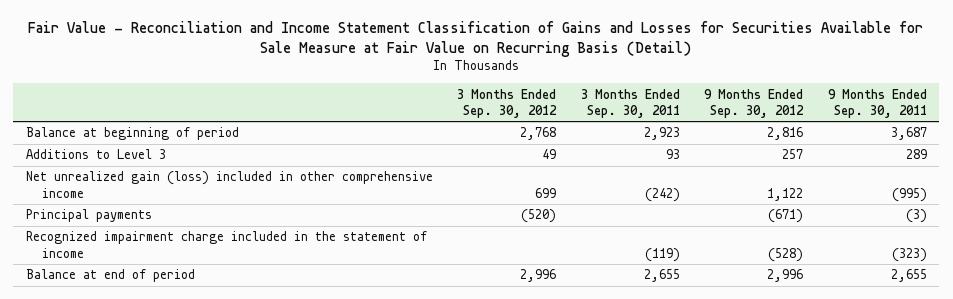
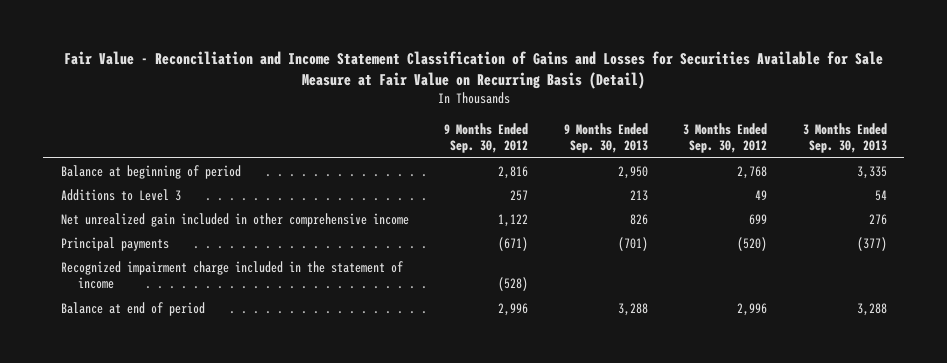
- | 3 Months Ended Sep. 30, 2012 | 3 Months Ended Sep. 30, 2011 | 9 Months Ended Sep. 30, 2012 | 9 Months Ended Sep. 30, 2011
+ | 9 Months Ended Sep. 30, 2012 | 9 Months Ended Sep. 30, 2013 | 3 Months Ended Sep. 30, 2012 | 3 Months Ended Sep. 30, 2013
- Net unrealized gain (loss) included in other comprehensive income | 699 | (242) | 1,122 | (995)
+ Net unrealized gain included in other comprehensive income | 1,122 | 826 | 699 | 276

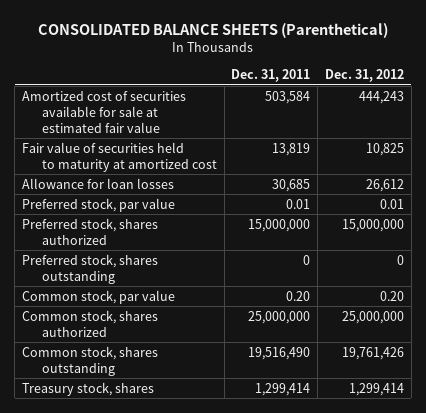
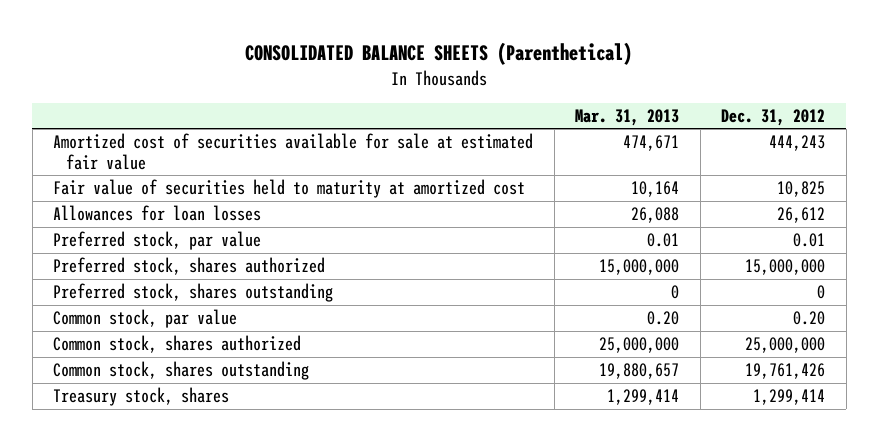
- | Dec. 31, 2011 | Dec. 31, 2012
+ | Mar. 31, 2013 | Dec. 31, 2012
- Allowance for loan losses | 30,685 | 26,612
+ Allowances for loan losses | 26,088 | 26,612

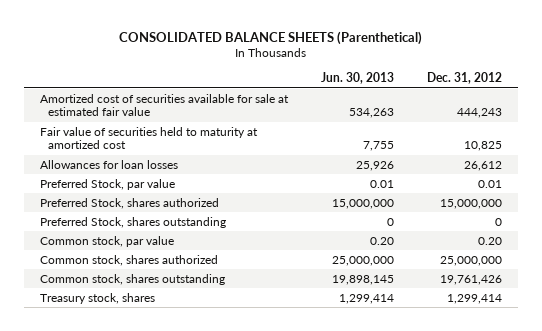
- | Mar. 31, 2013 | Dec. 31, 2012
+ | Jun. 30, 2013 | Dec. 31, 2012
- Preferred stock, par value | 0.01 | 0.01
- Preferred stock, shares authorized | 15,000,000 | 15,000,000
- Preferred stock, shares outstanding | 0 | 0
+ Preferred Stock, par value | 0.01 | 0.01
+ Preferred Stock, shares authorized | 15,000,000 | 15,000,000
+ Preferred Stock, shares outstanding | 0 | 0

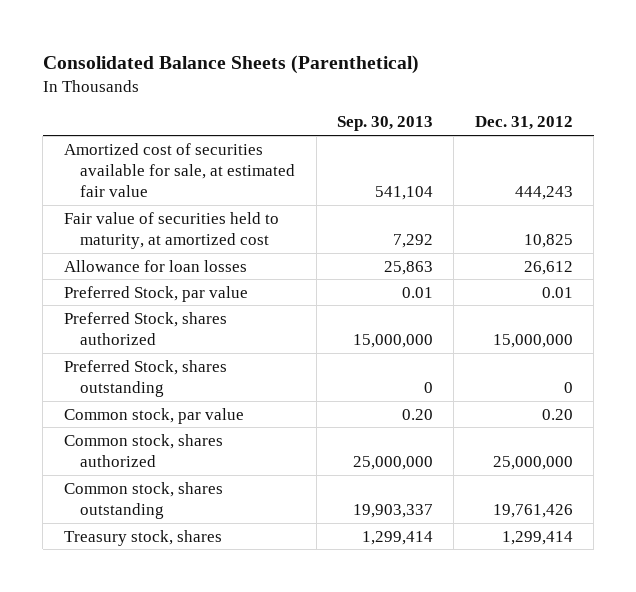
- CONSOLIDATED BALANCE SHEETS (Parenthetical)
+ Consolidated Balance Sheets (Parenthetical)
- | Jun. 30, 2013 | Dec. 31, 2012
+ | Sep. 30, 2013 | Dec. 31, 2012
- Amortized cost of securities available for sale at estimated fair value | 534,263 | 444,243
- Fair value of securities held to maturity at amortized cost | 7,755 | 10,825
- Allowances for loan losses | 25,926 | 26,612
+ Amortized cost of securities available for sale, at estimated fair value | 541,104 | 444,243
+ Fair value of securities held to maturity, at amortized cost | 7,292 | 10,825
+ Allowance for loan losses | 25,863 | 26,612

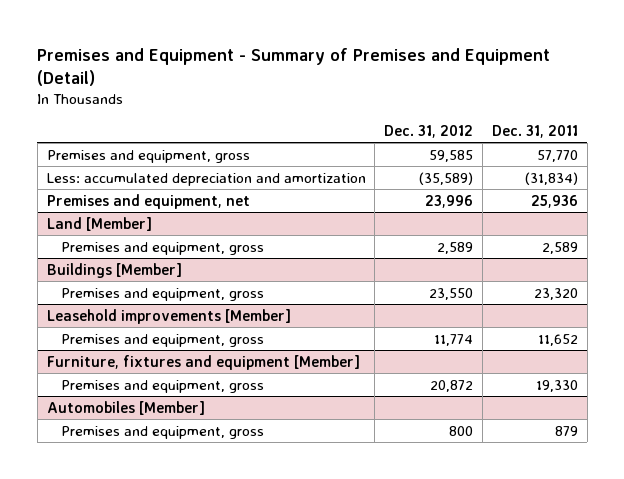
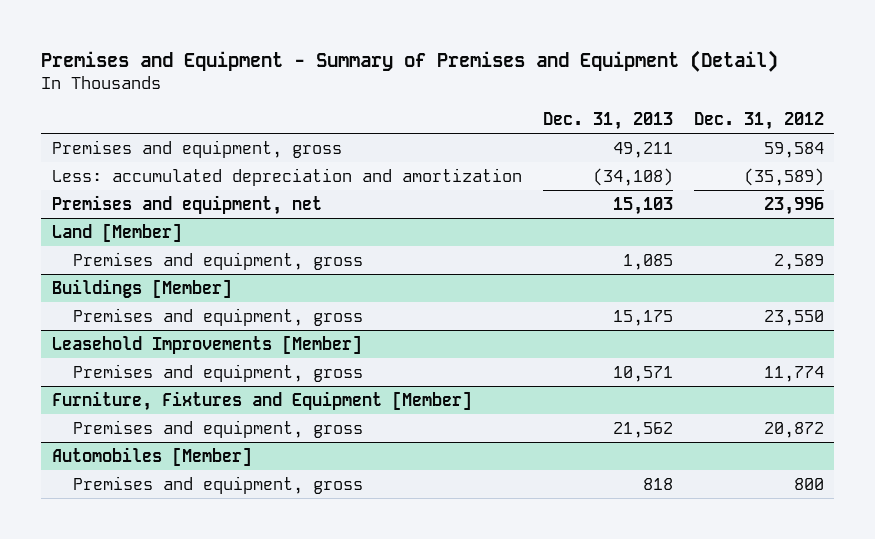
- | Dec. 31, 2012 | Dec. 31, 2011
+ | Dec. 31, 2013 | Dec. 31, 2012
- Premises and equipment, gross | 59,585 | 57,770
+ Premises and equipment, gross | 49,211 | 59,584
- Leasehold improvements [Member]
+ Leasehold Improvements [Member]
- Furniture, fixtures and equipment [Member]
+ Furniture, Fixtures and Equipment [Member]

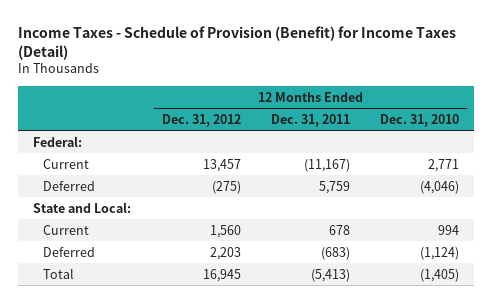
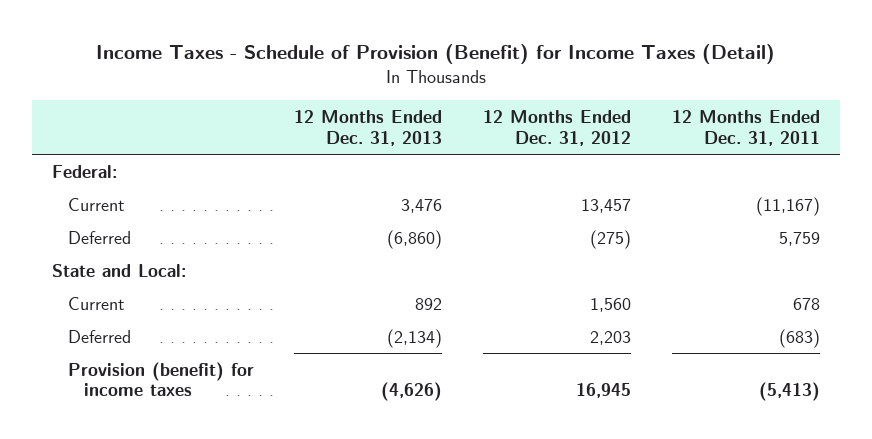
- | 12 Months Ended Dec. 31, 2012 | 12 Months Ended Dec. 31, 2011 | 12 Months Ended Dec. 31, 2010
+ | 12 Months Ended Dec. 31, 2013 | 12 Months Ended Dec. 31, 2012 | 12 Months Ended Dec. 31, 2011
- Total | 16,945 | (5,413) | (1,405)
+ Provision (benefit) for income taxes | (4,626) | 16,945 | (5,413)

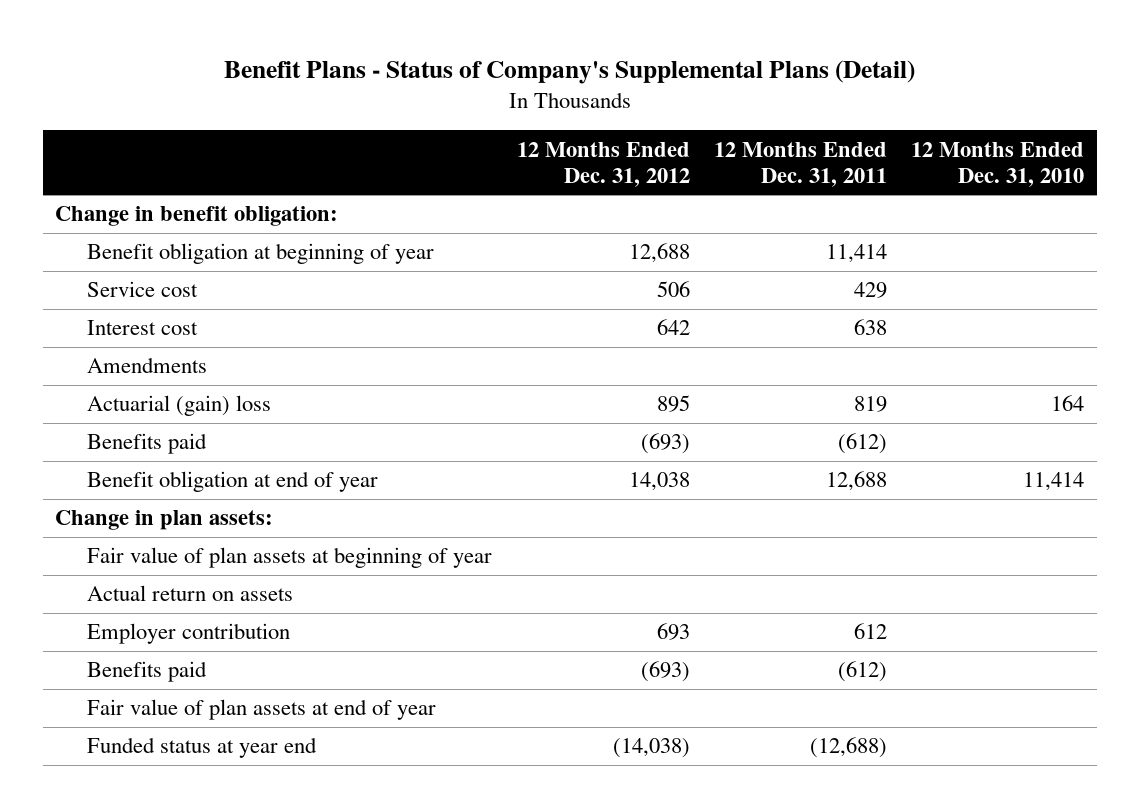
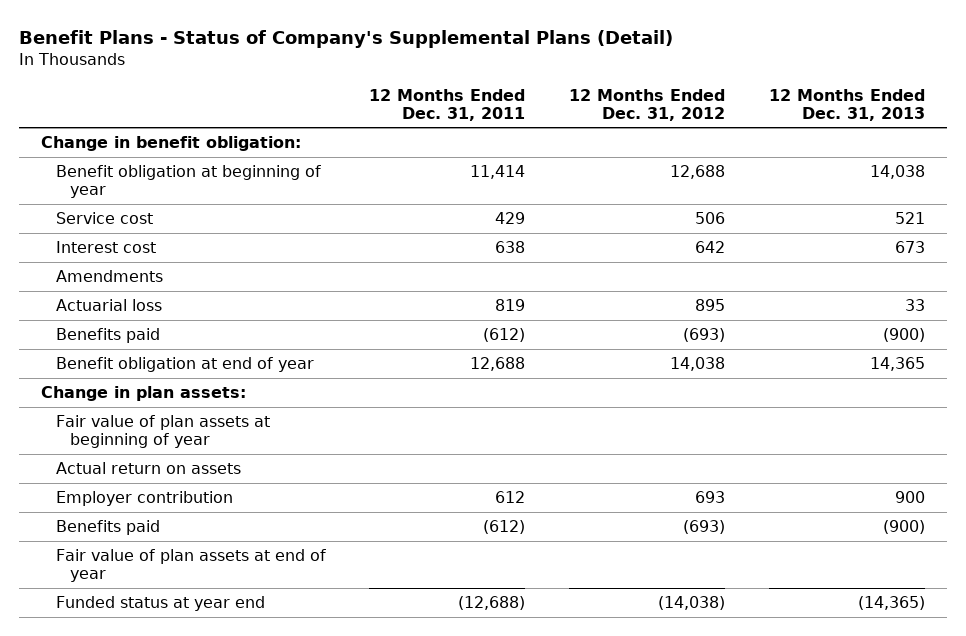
- | 12 Months Ended Dec. 31, 2012 | 12 Months Ended Dec. 31, 2011 | 12 Months Ended Dec. 31, 2010
+ | 12 Months Ended Dec. 31, 2011 | 12 Months Ended Dec. 31, 2012 | 12 Months Ended Dec. 31, 2013
- Actuarial (gain) loss | 895 | 819 | 164
+ Actuarial loss | 819 | 895 | 33

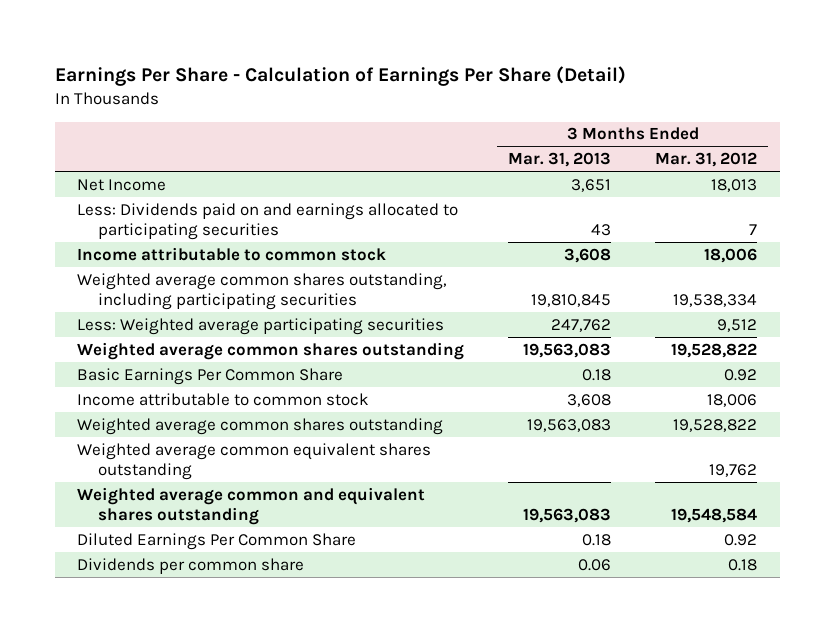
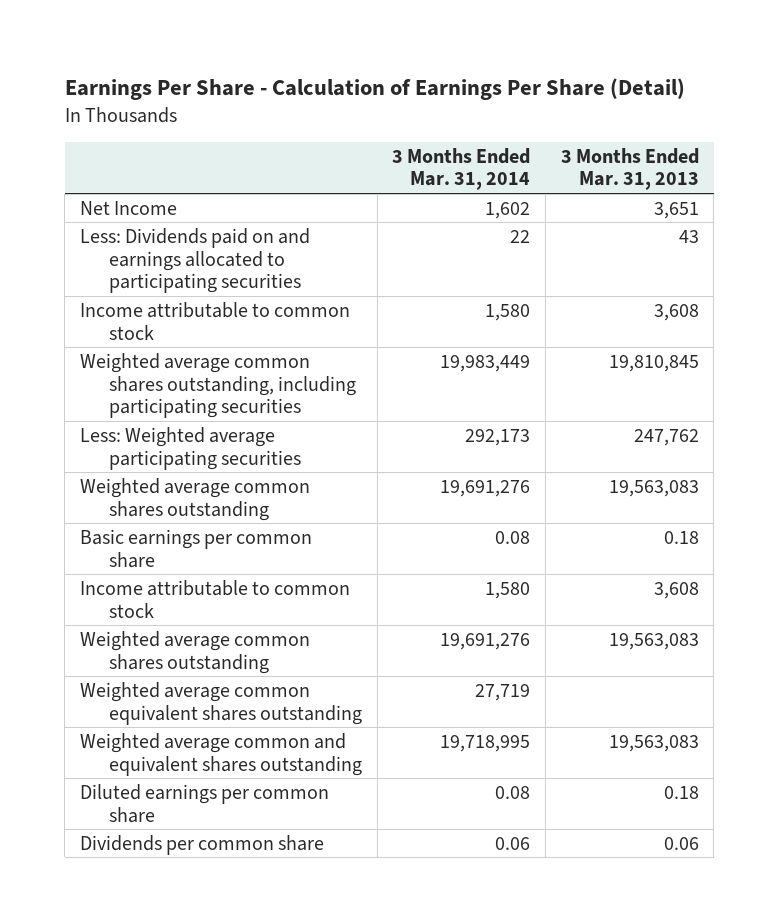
- | 3 Months Ended Mar. 31, 2013 | 3 Months Ended Mar. 31, 2012
+ | 3 Months Ended Mar. 31, 2014 | 3 Months Ended Mar. 31, 2013
- Basic Earnings Per Common Share | 0.18 | 0.92
+ Basic earnings per common share | 0.08 | 0.18
- Diluted Earnings Per Common Share | 0.18 | 0.92
+ Diluted earnings per common share | 0.08 | 0.18

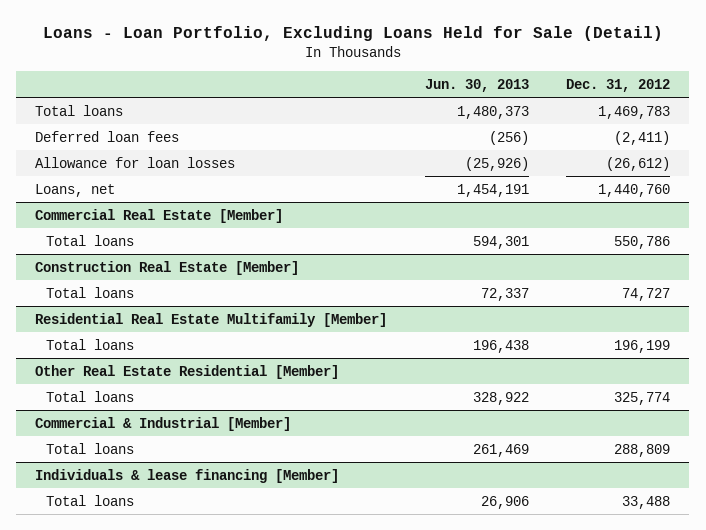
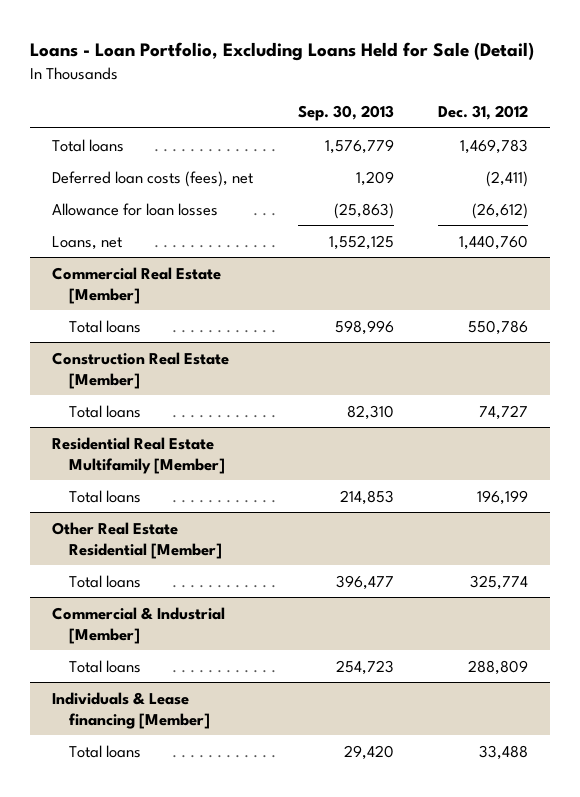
- | Jun. 30, 2013 | Dec. 31, 2012
+ | Sep. 30, 2013 | Dec. 31, 2012
- Deferred loan fees | (256) | (2,411)
+ Deferred loan costs (fees), net | 1,209 | (2,411)
- Individuals & lease financing [Member]
+ Individuals & Lease financing [Member]

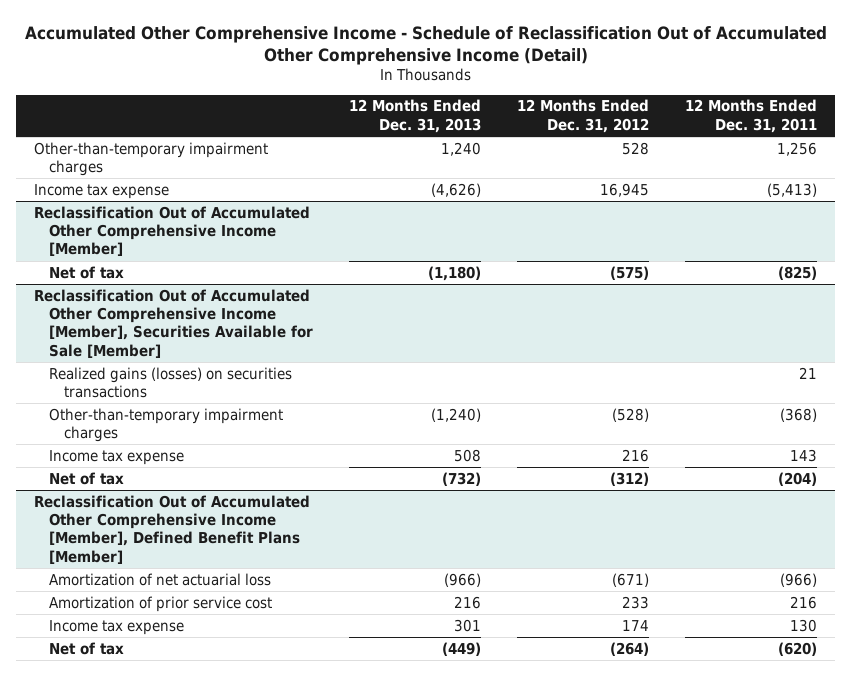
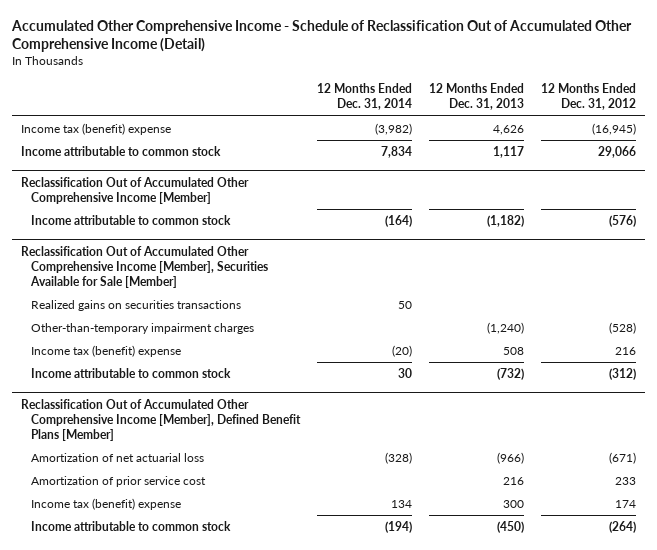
- | 12 Months Ended Dec. 31, 2013 | 12 Months Ended Dec. 31, 2012 | 12 Months Ended Dec. 31, 2011
+ | 12 Months Ended Dec. 31, 2014 | 12 Months Ended Dec. 31, 2013 | 12 Months Ended Dec. 31, 2012
- Other-than-temporary impairment charges | 1,240 | 528 | 1,256
- Income tax expense | (4,626) | 16,945 | (5,413)
+ Income tax (benefit) expense | (3,982) | 4,626 | (16,945)
+ Income attributable to common stock | 7,834 | 1,117 | 29,066
@ Reclassification Out of Accumulated Other Comprehensive Income [Member]
- Net of tax | (1,180) | (575) | (825)
+ Income attributable to common stock | (164) | (1,182) | (576)
@ Reclassification Out of Accumulated Other Comprehensive Income [Member], Securities Available for Sale [Member]
- Realized gains (losses) on securities transactions | | | 21
+ Realized gains on securities transactions | 50 | |
- Income tax expense | 508 | 216 | 143
- Net of tax | (732) | (312) | (204)
+ Income tax (benefit) expense | (20) | 508 | 216
+ Income attributable to common stock | 30 | (732) | (312)
@ Reclassification Out of Accumulated Other Comprehensive Income [Member], Defined Benefit Plans [Member]
- Income tax expense | 301 | 174 | 130
- Net of tax | (449) | (264) | (620)
+ Income tax (benefit) expense | 134 | 300 | 174
+ Income attributable to common stock | (194) | (450) | (264)

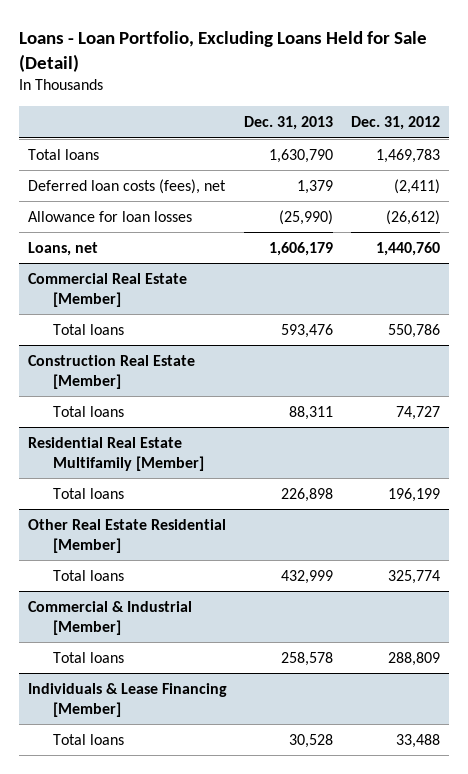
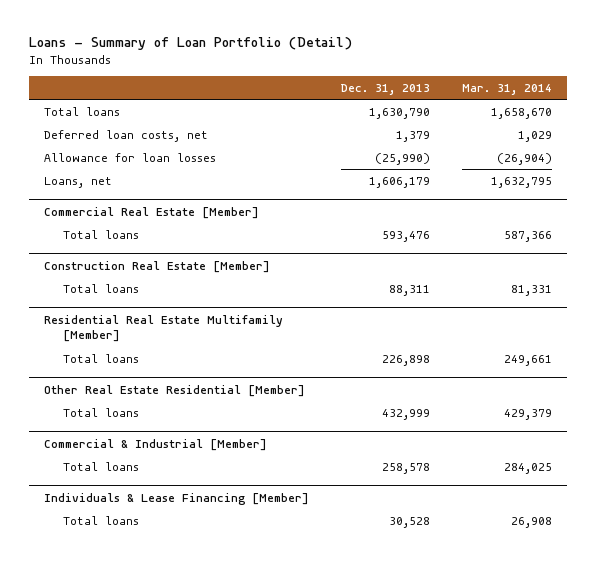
- Loans - Loan Portfolio, Excluding Loans Held for Sale (Detail)
+ Loans - Summary of Loan Portfolio (Detail)
- | Dec. 31, 2013 | Dec. 31, 2012
+ | Dec. 31, 2013 | Mar. 31, 2014
- Deferred loan costs (fees), net | 1,379 | (2,411)
+ Deferred loan costs, net | 1,379 | 1,029

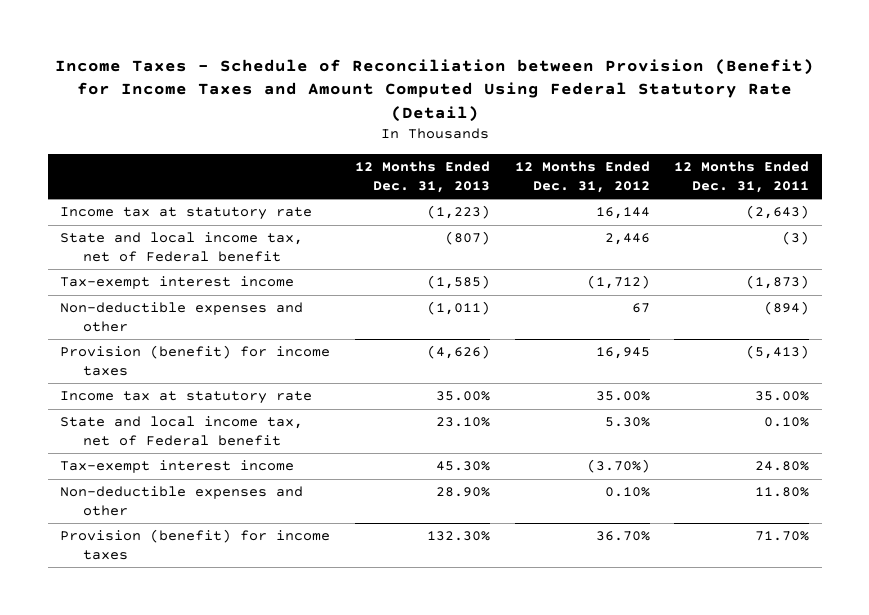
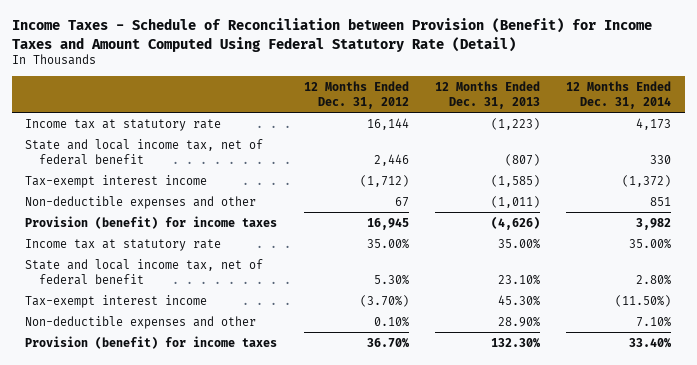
- | 12 Months Ended Dec. 31, 2013 | 12 Months Ended Dec. 31, 2012 | 12 Months Ended Dec. 31, 2011
+ | 12 Months Ended Dec. 31, 2012 | 12 Months Ended Dec. 31, 2013 | 12 Months Ended Dec. 31, 2014
- State and local income tax, net of Federal benefit | (807) | 2,446 | (3)
+ State and local income tax, net of federal benefit | 2,446 | (807) | 330
- State and local income tax, net of Federal benefit | 23.10% | 5.30% | 0.10%
+ State and local income tax, net of federal benefit | 5.30% | 23.10% | 2.80%

